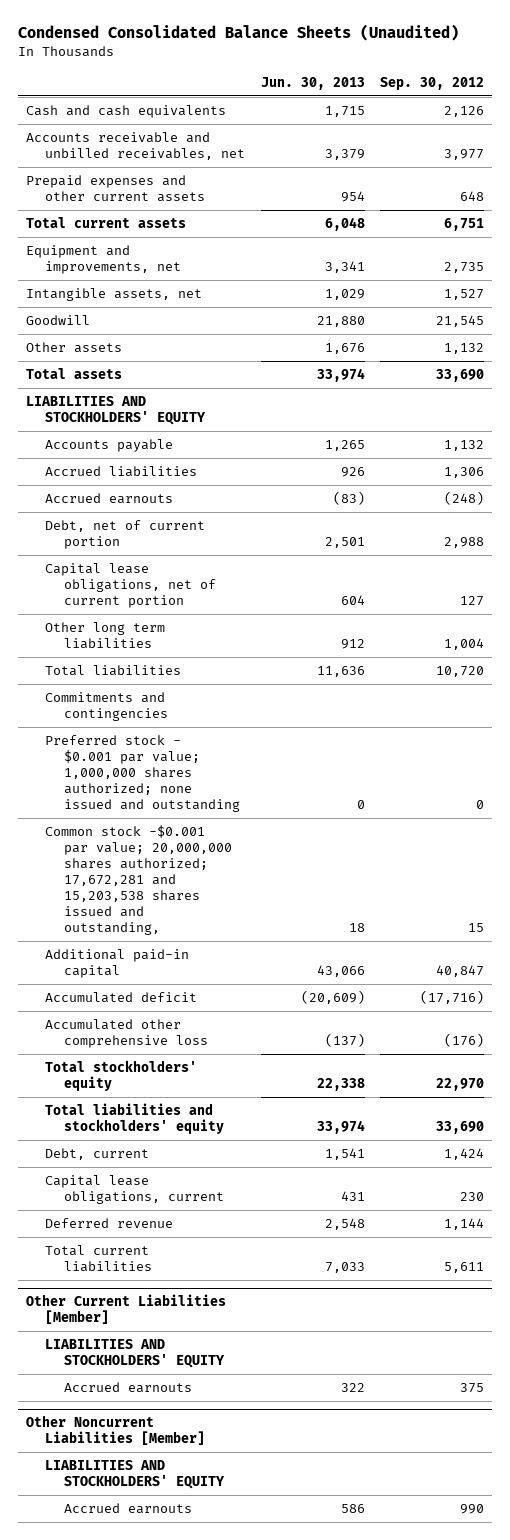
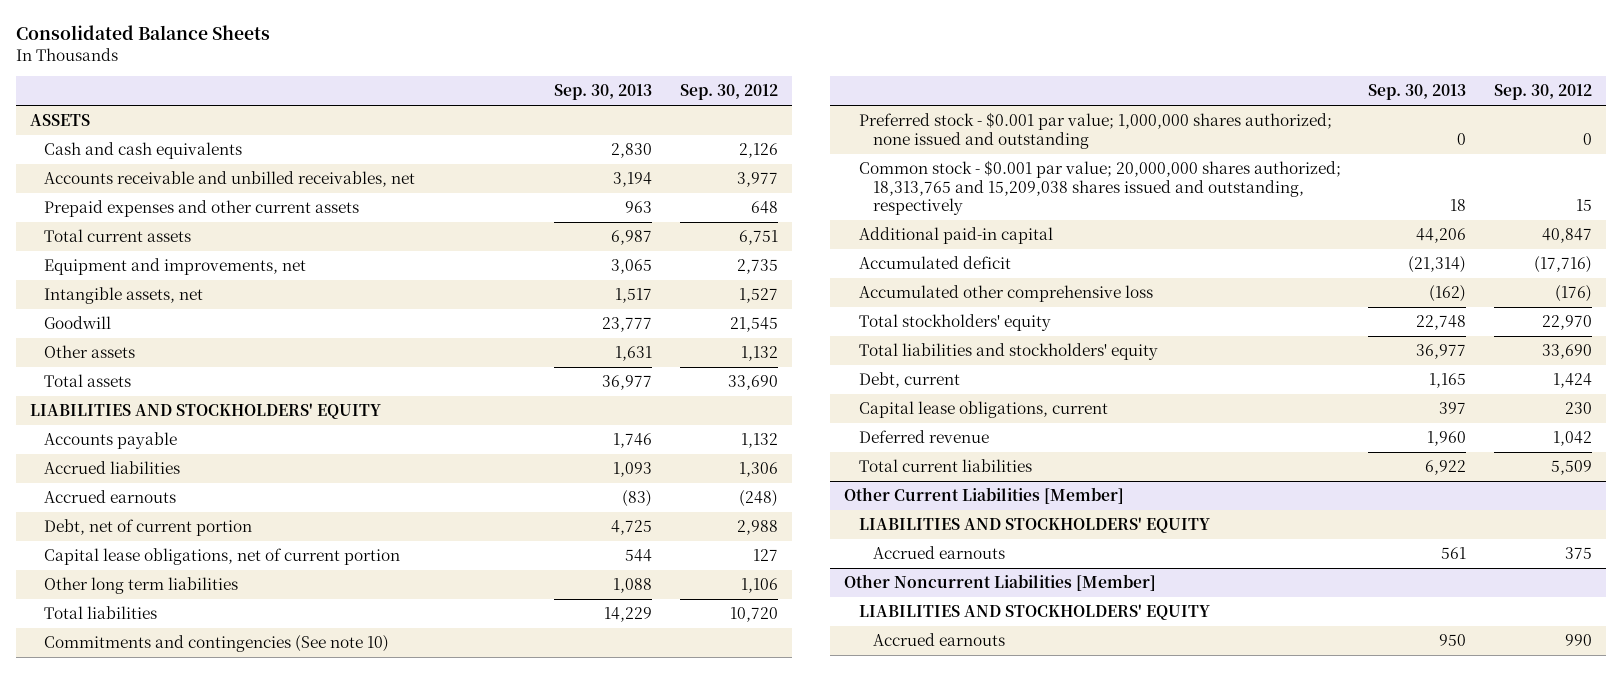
- Condensed Consolidated Balance Sheets (Unaudited)
+ Consolidated Balance Sheets
- | Jun. 30, 2013 | Sep. 30, 2012
+ | Sep. 30, 2013 | Sep. 30, 2012
+ ASSETS
- Other long term liabilities | 912 | 1,004
+ Other long term liabilities | 1,088 | 1,106
- Commitments and contingencies
+ Commitments and contingencies (See note 10)
- Common stock -$0.001 par value; 20,000,000 shares authorized; 17,672,281 and 15,203,538 shares issued and outstanding, | 18 | 15
+ Common stock - $0.001 par value; 20,000,000 shares authorized; 18,313,765 and 15,209,038 shares issued and outstanding, respectively | 18 | 15
- Deferred revenue | 2,548 | 1,144
- Total current liabilities | 7,033 | 5,611
+ Deferred revenue | 1,960 | 1,042
+ Total current liabilities | 6,922 | 5,509

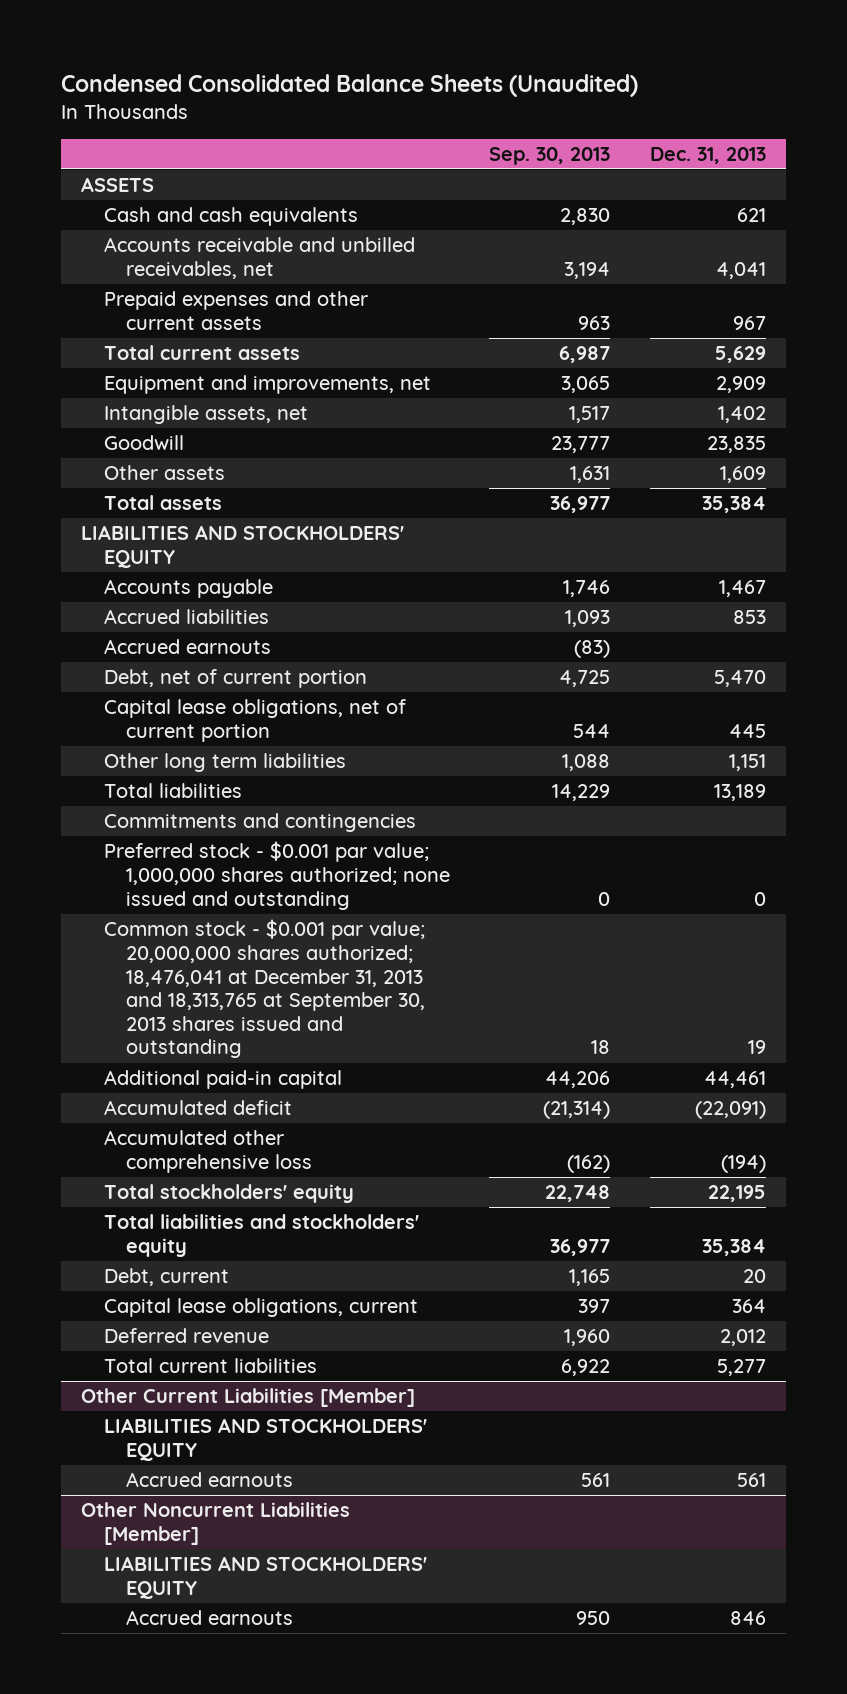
- Consolidated Balance Sheets
+ Condensed Consolidated Balance Sheets (Unaudited)
- | Sep. 30, 2013 | Sep. 30, 2012
+ | Sep. 30, 2013 | Dec. 31, 2013
- Commitments and contingencies (See note 10)
+ Commitments and contingencies
- Common stock - $0.001 par value; 20,000,000 shares authorized; 18,313,765 and 15,209,038 shares issued and outstanding, respectively | 18 | 15
+ Common stock - $0.001 par value; 20,000,000 shares authorized; 18,476,041 at December 31, 2013 and 18,313,765 at September 30, 2013 shares issued and outstanding | 18 | 19

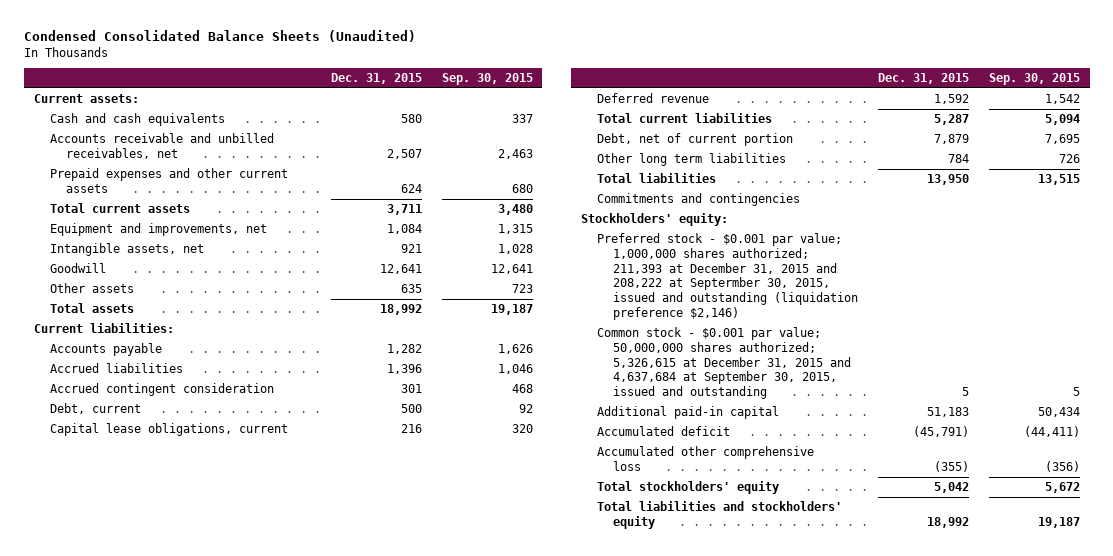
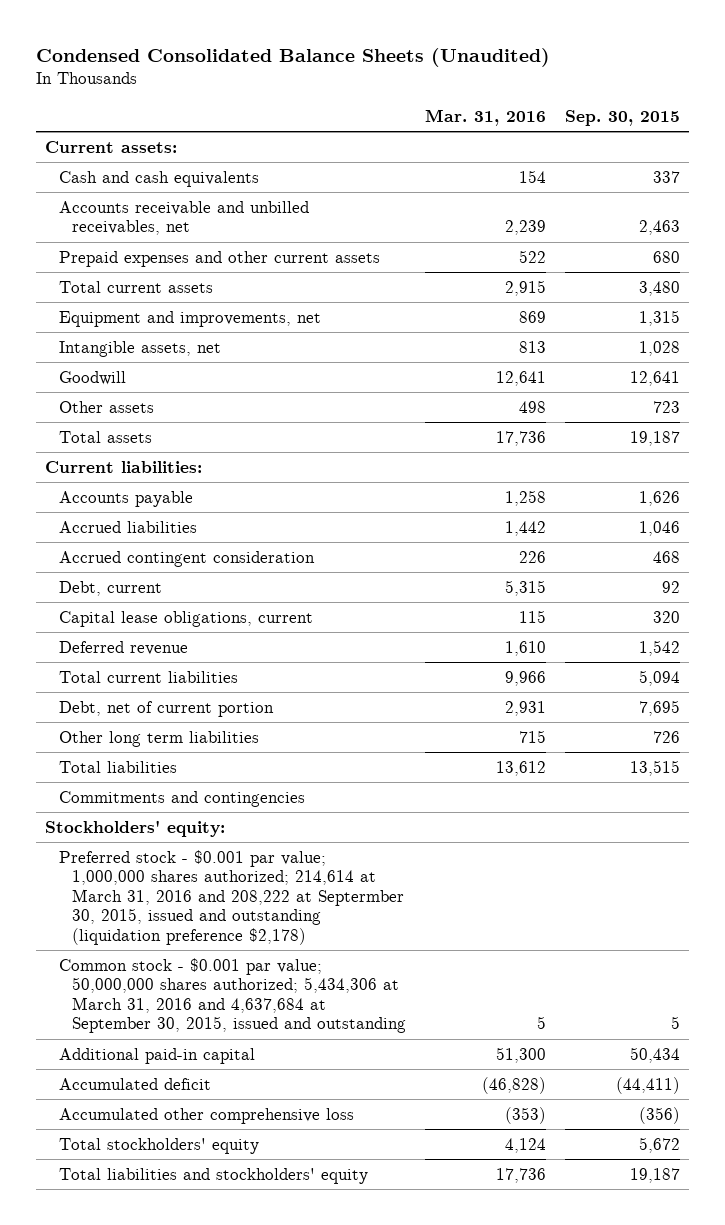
- | Dec. 31, 2015 | Sep. 30, 2015
+ | Mar. 31, 2016 | Sep. 30, 2015
- Preferred stock - $0.001 par value; 1,000,000 shares authorized; 211,393 at December 31, 2015 and 208,222 at Septermber 30, 2015, issued and outstanding (liquidation preference $2,146)
- Common stock - $0.001 par value; 50,000,000 shares authorized; 5,326,615 at December 31, 2015 and 4,637,684 at September 30, 2015, issued and outstanding | 5 | 5
+ Preferred stock - $0.001 par value; 1,000,000 shares authorized; 214,614 at March 31, 2016 and 208,222 at Septermber 30, 2015, issued and outstanding (liquidation preference $2,178)
+ Common stock - $0.001 par value; 50,000,000 shares authorized; 5,434,306 at March 31, 2016 and 4,637,684 at September 30, 2015, issued and outstanding | 5 | 5

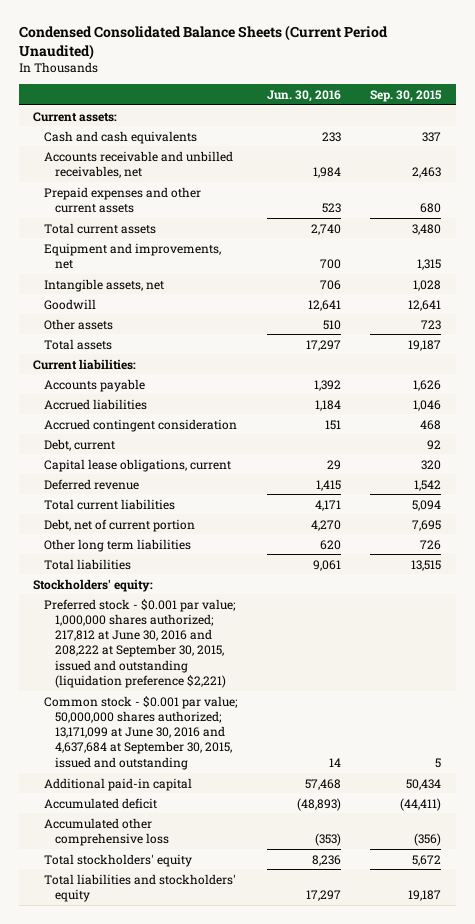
- Condensed Consolidated Balance Sheets (Unaudited)
+ Condensed Consolidated Balance Sheets (Current Period Unaudited)
- | Mar. 31, 2016 | Sep. 30, 2015
+ | Jun. 30, 2016 | Sep. 30, 2015
- Commitments and contingencies
- Preferred stock - $0.001 par value; 1,000,000 shares authorized; 214,614 at March 31, 2016 and 208,222 at Septermber 30, 2015, issued and outstanding (liquidation preference $2,178)
- Common stock - $0.001 par value; 50,000,000 shares authorized; 5,434,306 at March 31, 2016 and 4,637,684 at September 30, 2015, issued and outstanding | 5 | 5
+ Preferred stock - $0.001 par value; 1,000,000 shares authorized; 217,812 at June 30, 2016 and 208,222 at September 30, 2015, issued and outstanding (liquidation preference $2,221)
+ Common stock - $0.001 par value; 50,000,000 shares authorized; 13,171,099 at June 30, 2016 and 4,637,684 at September 30, 2015, issued and outstanding | 14 | 5

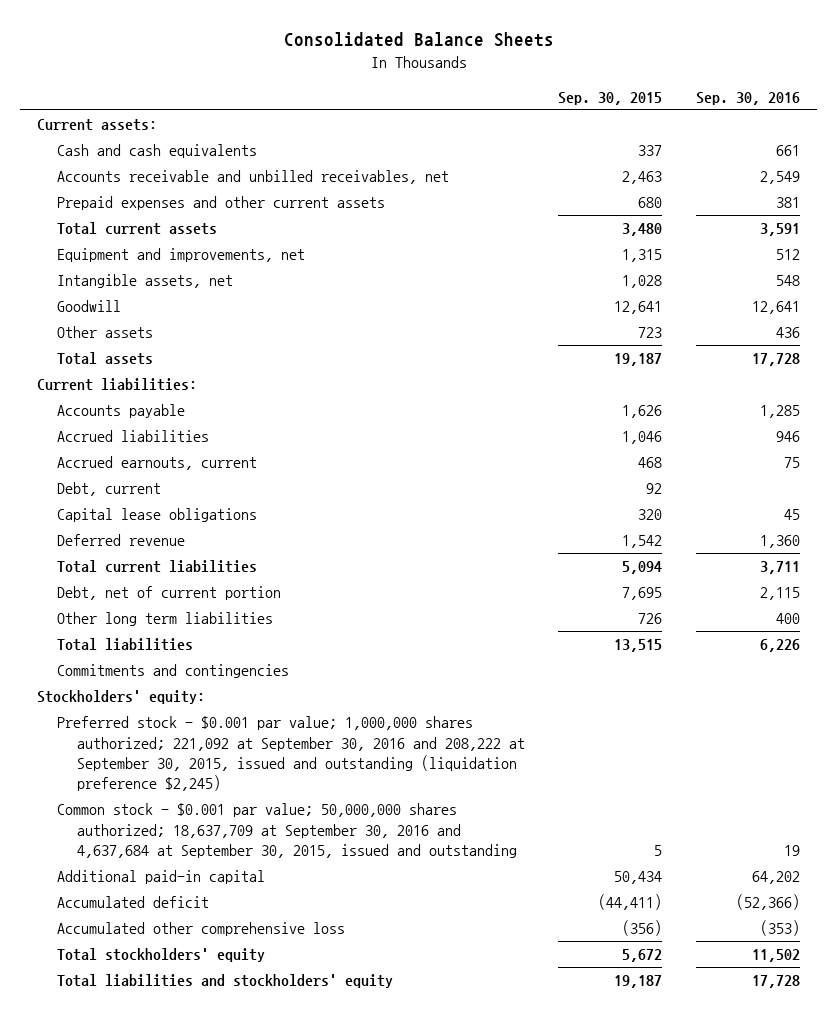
- Condensed Consolidated Balance Sheets (Current Period Unaudited)
+ Consolidated Balance Sheets
- | Jun. 30, 2016 | Sep. 30, 2015
+ | Sep. 30, 2015 | Sep. 30, 2016
- Accrued contingent consideration | 151 | 468
+ Accrued earnouts, current | 468 | 75
- Capital lease obligations, current | 29 | 320
+ Capital lease obligations | 320 | 45
+ Commitments and contingencies
- Preferred stock - $0.001 par value; 1,000,000 shares authorized; 217,812 at June 30, 2016 and 208,222 at September 30, 2015, issued and outstanding (liquidation preference $2,221)
- Common stock - $0.001 par value; 50,000,000 shares authorized; 13,171,099 at June 30, 2016 and 4,637,684 at September 30, 2015, issued and outstanding | 14 | 5
+ Preferred stock - $0.001 par value; 1,000,000 shares authorized; 221,092 at September 30, 2016 and 208,222 at September 30, 2015, issued and outstanding (liquidation preference $2,245)
+ Common stock - $0.001 par value; 50,000,000 shares authorized; 18,637,709 at September 30, 2016 and 4,637,684 at September 30, 2015, issued and outstanding | 5 | 19

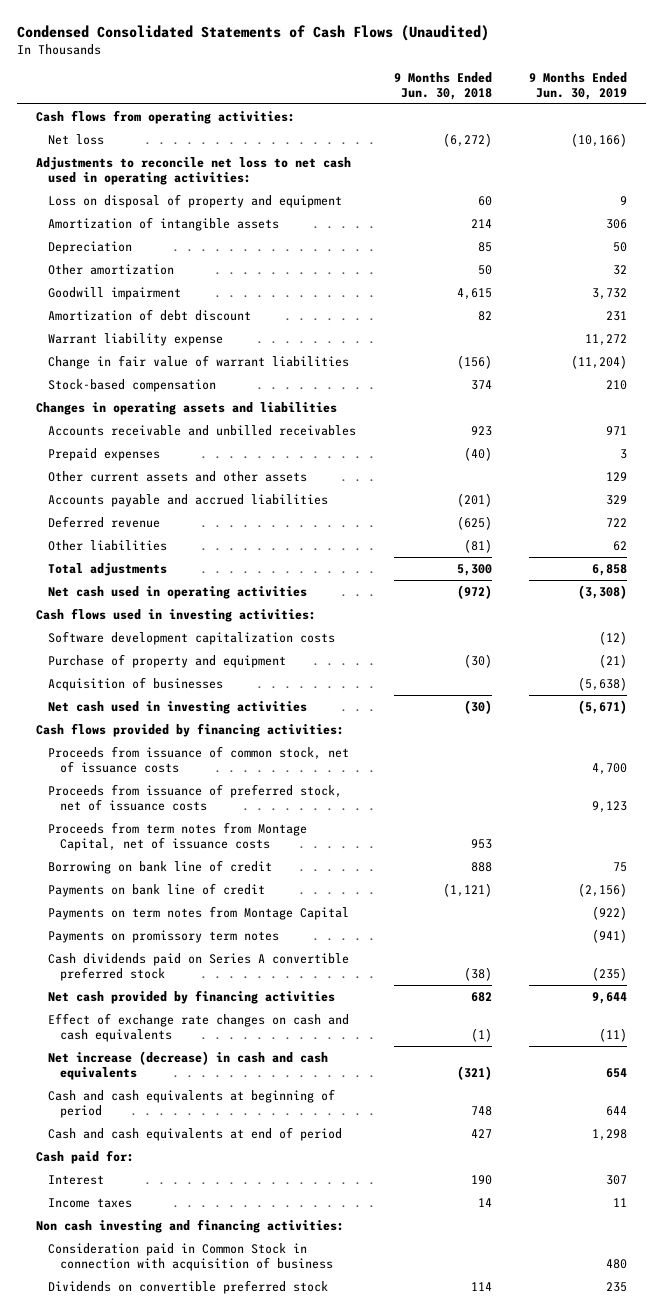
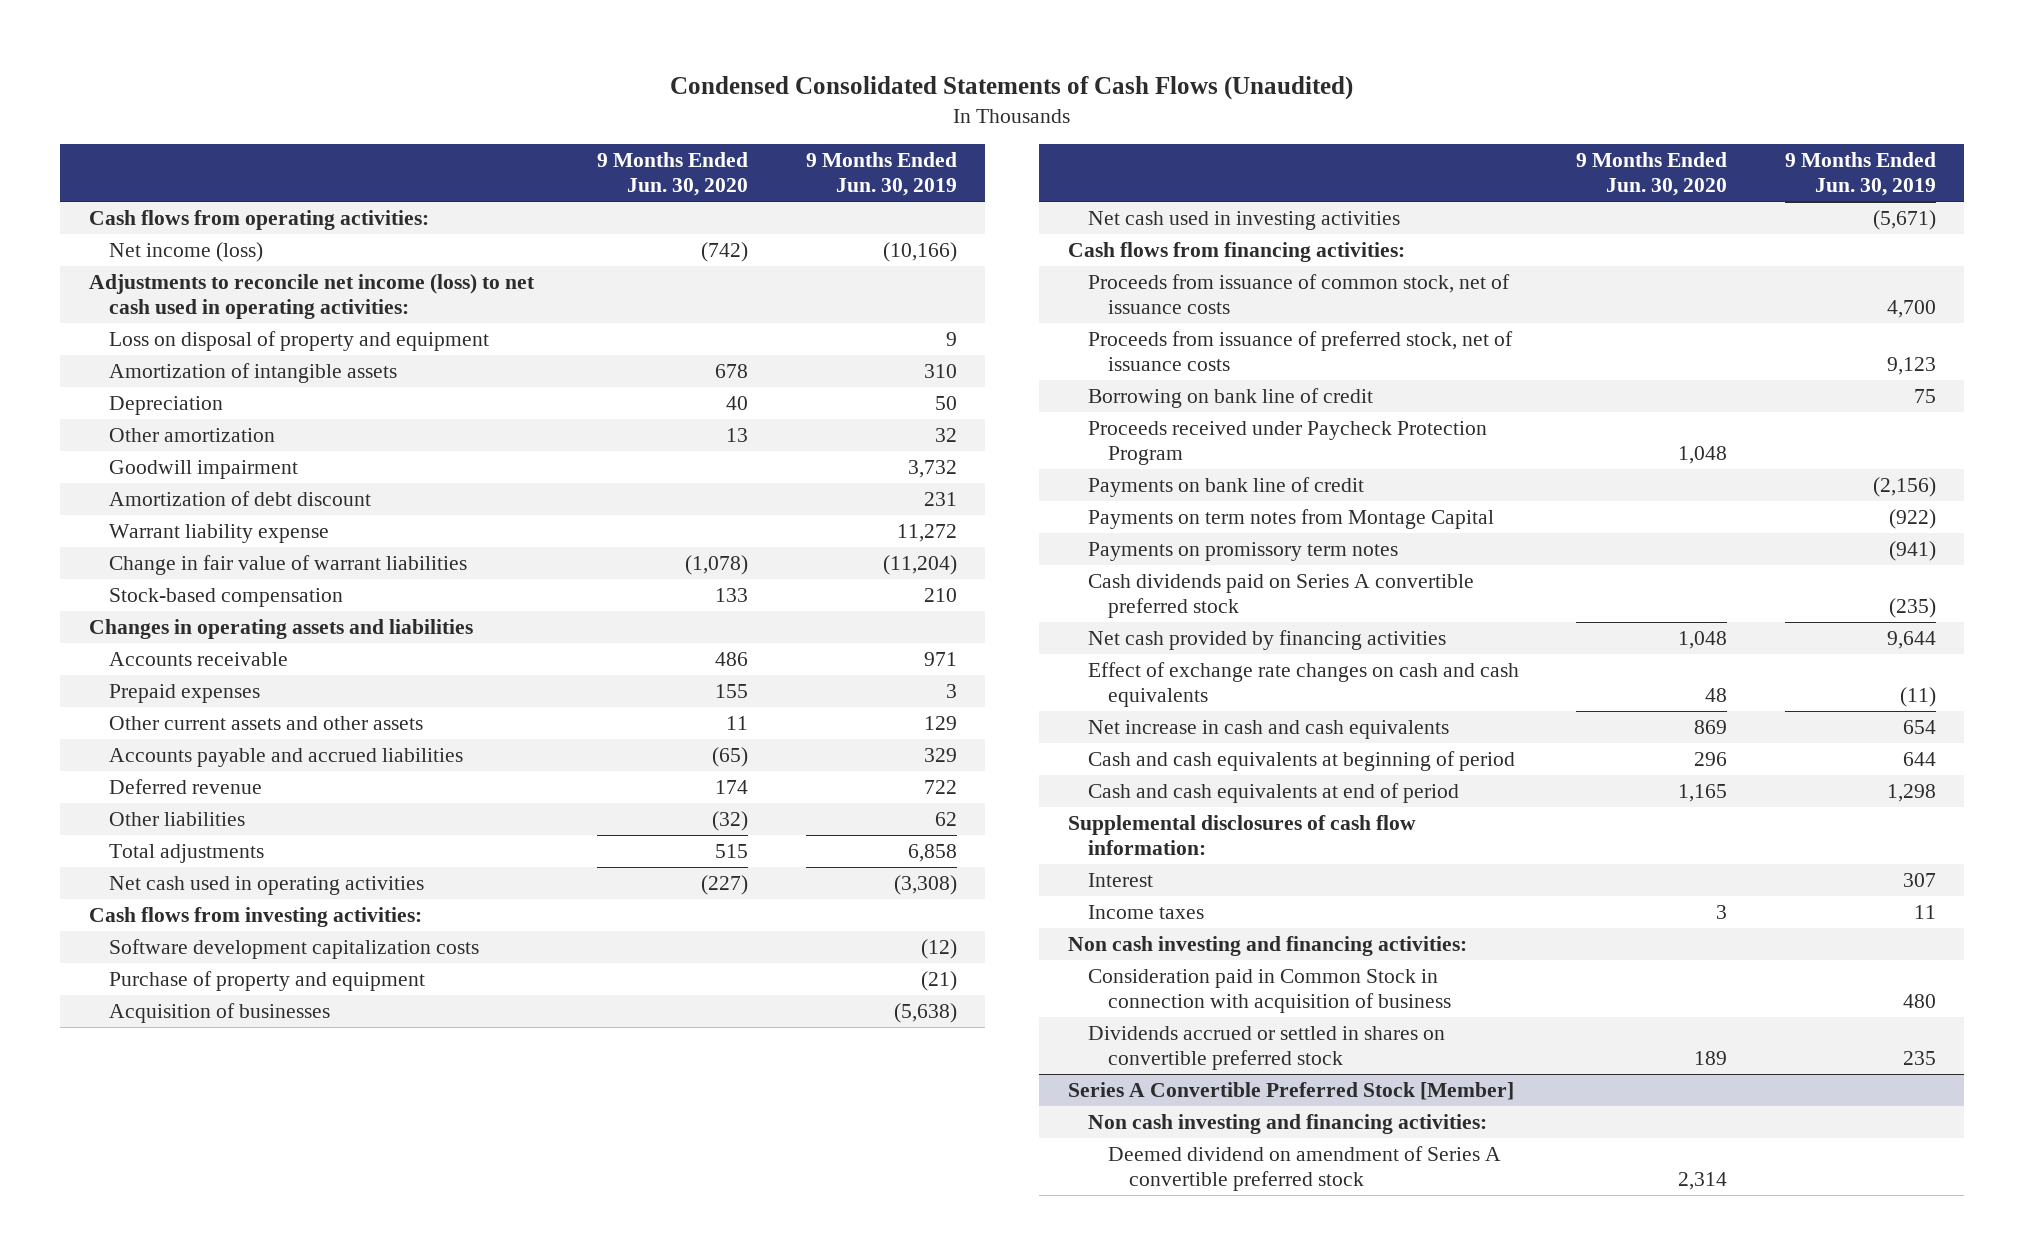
- | 9 Months Ended Jun. 30, 2018 | 9 Months Ended Jun. 30, 2019
+ | 9 Months Ended Jun. 30, 2020 | 9 Months Ended Jun. 30, 2019
- Net loss | (6,272) | (10,166)
- Adjustments to reconcile net loss to net cash used in operating activities:
+ Net income (loss) | (742) | (10,166)
+ Adjustments to reconcile net income (loss) to net cash used in operating activities:
- Amortization of intangible assets | 214 | 306
+ Amortization of intangible assets | 678 | 310
- Accounts receivable and unbilled receivables | 923 | 971
+ Accounts receivable | 486 | 971
- Cash flows used in investing activities:
+ Cash flows from investing activities:
- Cash flows provided by financing activities:
+ Cash flows from financing activities:
- Proceeds from term notes from Montage Capital, net of issuance costs | 953 |
+ Proceeds received under Paycheck Protection Program | 1,048 |
- Net increase (decrease) in cash and cash equivalents | (321) | 654
+ Net increase in cash and cash equivalents | 869 | 654
- Cash paid for:
+ Supplemental disclosures of cash flow information:
- Dividends on convertible preferred stock | 114 | 235
+ Dividends accrued or settled in shares on convertible preferred stock | 189 | 235
+ Series A Convertible Preferred Stock [Member]
+ Non cash investing and financing activities:
+ Deemed dividend on amendment of Series A convertible preferred stock | 2,314 |

